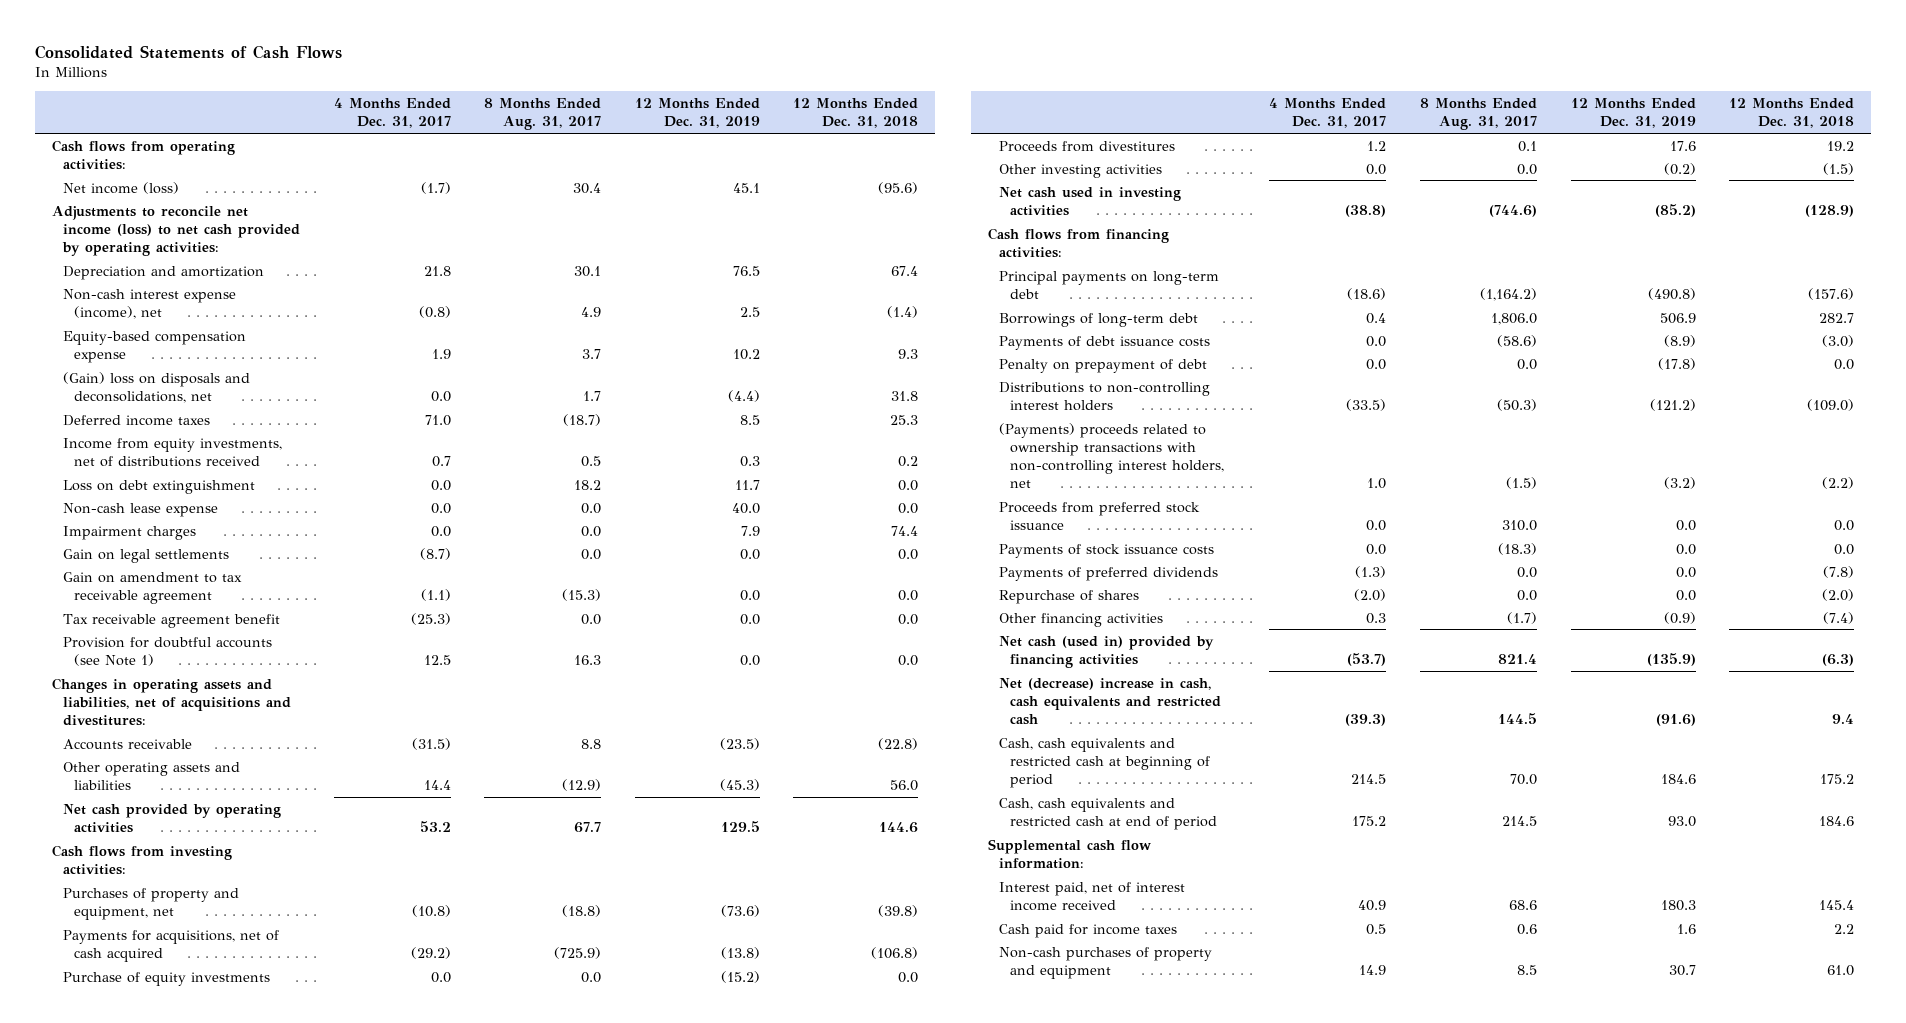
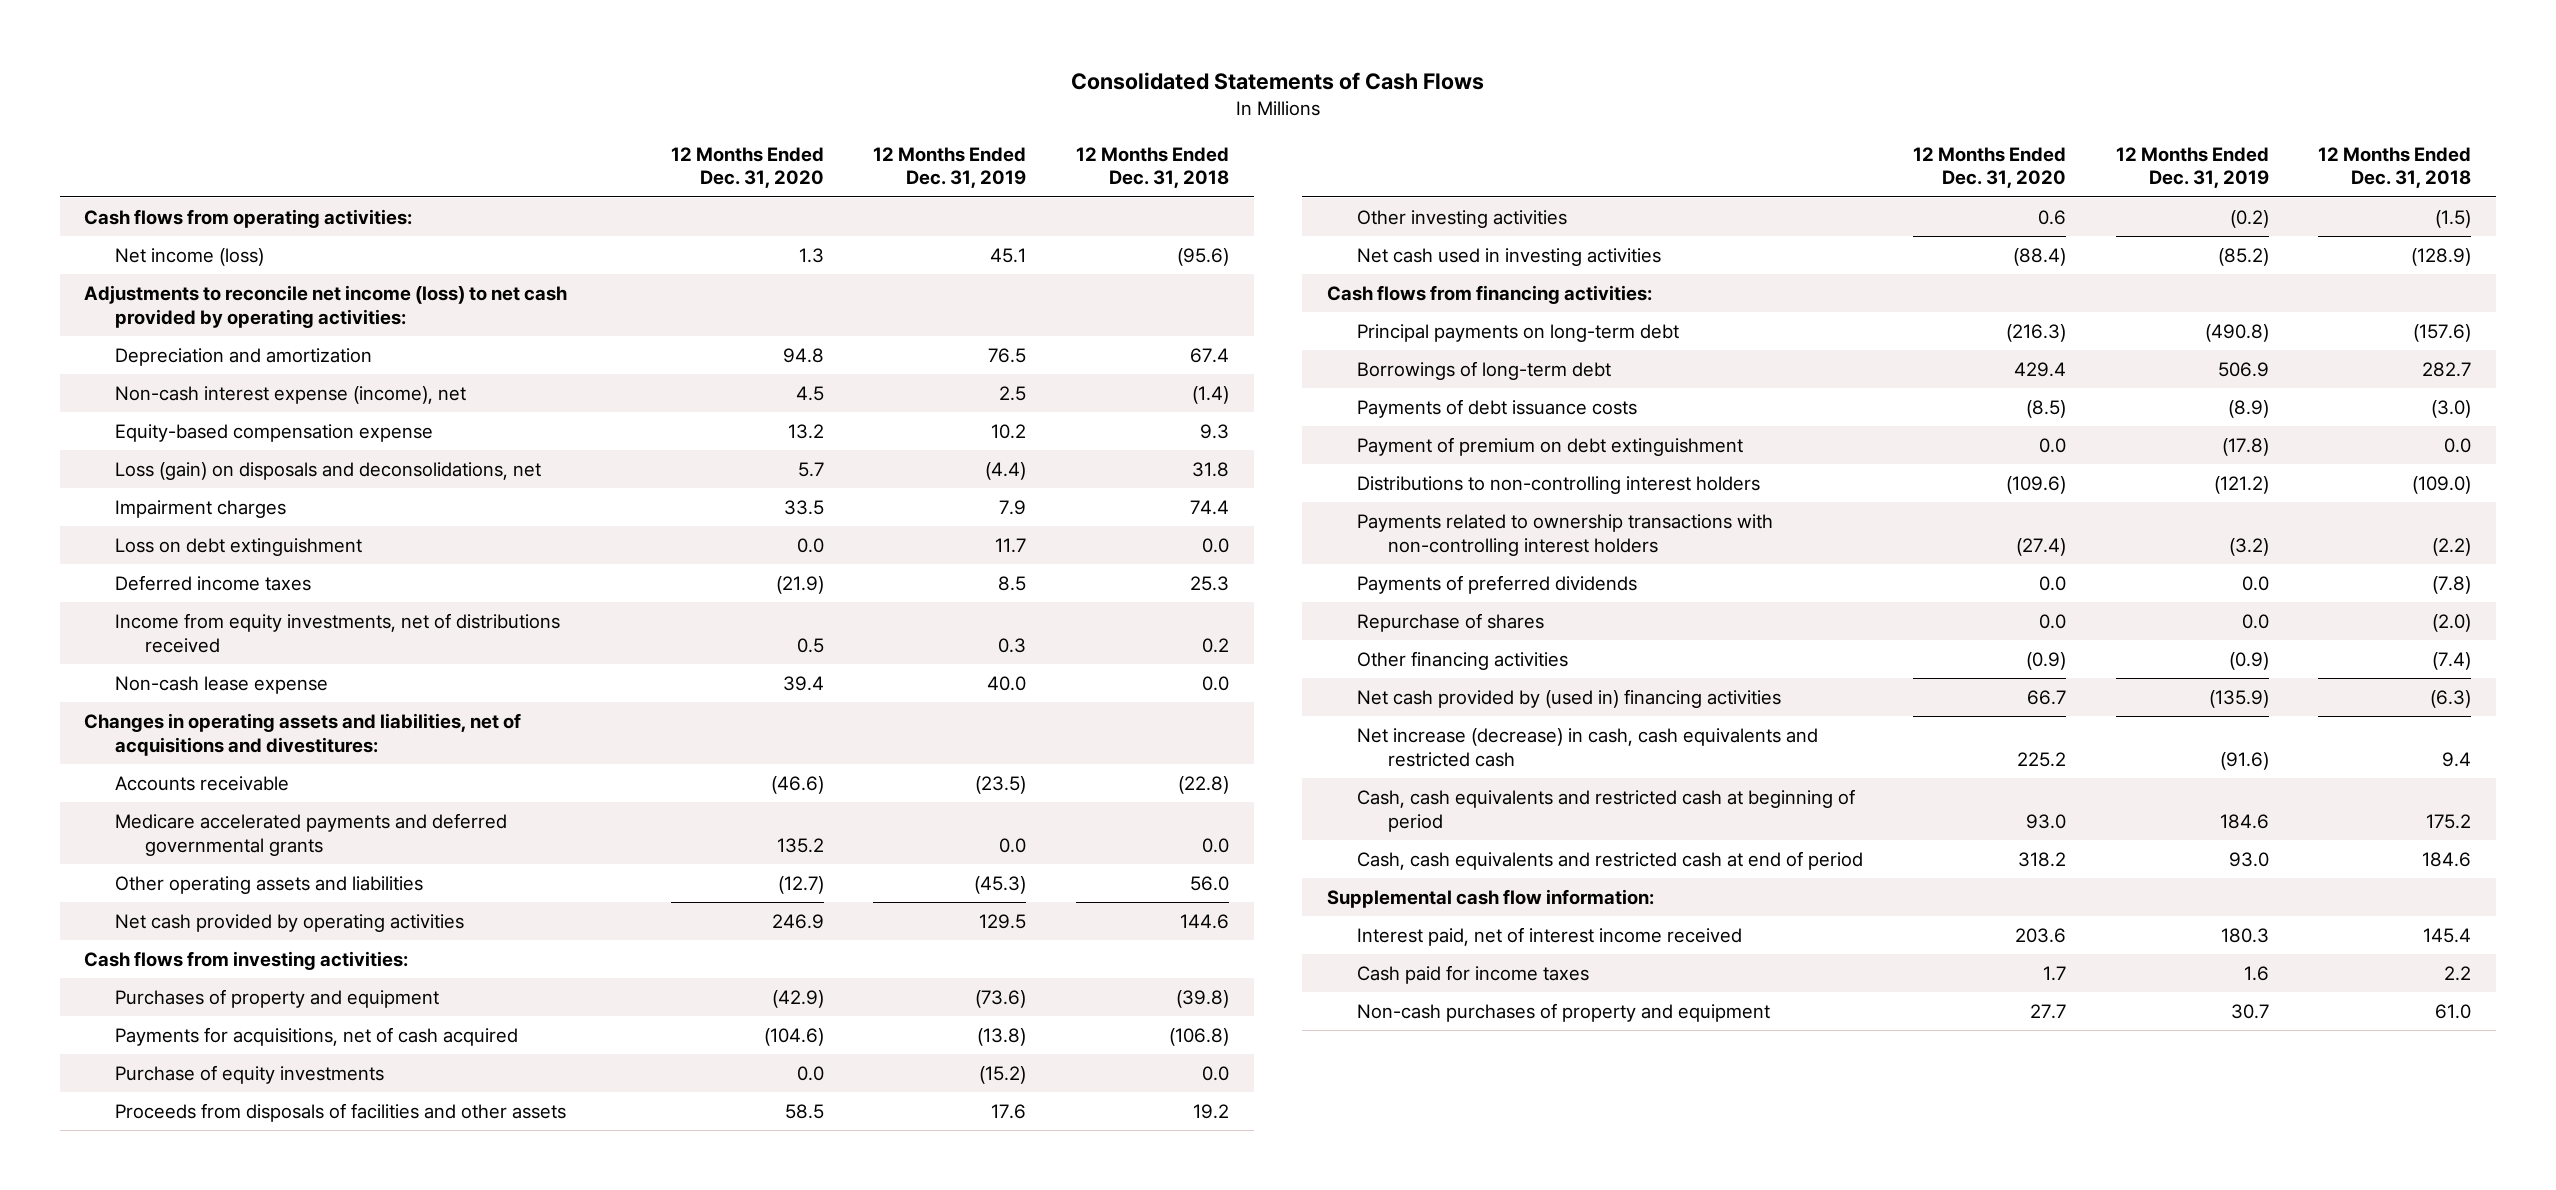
- | 4 Months Ended Dec. 31, 2017 | 8 Months Ended Aug. 31, 2017 | 12 Months Ended Dec. 31, 2019 | 12 Months Ended Dec. 31, 2018
+ | 12 Months Ended Dec. 31, 2020 | 12 Months Ended Dec. 31, 2019 | 12 Months Ended Dec. 31, 2018
- (Gain) loss on disposals and deconsolidations, net | 0.0 | 1.7 | (4.4) | 31.8
+ Loss (gain) on disposals and deconsolidations, net | 5.7 | (4.4) | 31.8
moved up: Impairment charges | 33.5 | 7.9 | 74.4
moved up: Loss on debt extinguishment | 0.0 | 11.7 | 0.0
- Gain on legal settlements | (8.7) | 0.0 | 0.0 | 0.0
- Gain on amendment to tax receivable agreement | (1.1) | (15.3) | 0.0 | 0.0
- Tax receivable agreement benefit | (25.3) | 0.0 | 0.0 | 0.0
- Provision for doubtful accounts (see Note 1) | 12.5 | 16.3 | 0.0 | 0.0
+ Medicare accelerated payments and deferred governmental grants | 135.2 | 0.0 | 0.0
- Purchases of property and equipment, net | (10.8) | (18.8) | (73.6) | (39.8)
+ Purchases of property and equipment | (42.9) | (73.6) | (39.8)
- Proceeds from divestitures | 1.2 | 0.1 | 17.6 | 19.2
+ Proceeds from disposals of facilities and other assets | 58.5 | 17.6 | 19.2
- Penalty on prepayment of debt | 0.0 | 0.0 | (17.8) | 0.0
+ Payment of premium on debt extinguishment | 0.0 | (17.8) | 0.0
- (Payments) proceeds related to ownership transactions with non-controlling interest holders, net | 1.0 | (1.5) | (3.2) | (2.2)
- Proceeds from preferred stock issuance | 0.0 | 310.0 | 0.0 | 0.0
- Payments of stock issuance costs | 0.0 | (18.3) | 0.0 | 0.0
+ Payments related to ownership transactions with non-controlling interest holders | (27.4) | (3.2) | (2.2)
- Net cash (used in) provided by financing activities | (53.7) | 821.4 | (135.9) | (6.3)
- Net (decrease) increase in cash, cash equivalents and restricted cash | (39.3) | 144.5 | (91.6) | 9.4
+ Net cash provided by (used in) financing activities | 66.7 | (135.9) | (6.3)
+ Net increase (decrease) in cash, cash equivalents and restricted cash | 225.2 | (91.6) | 9.4

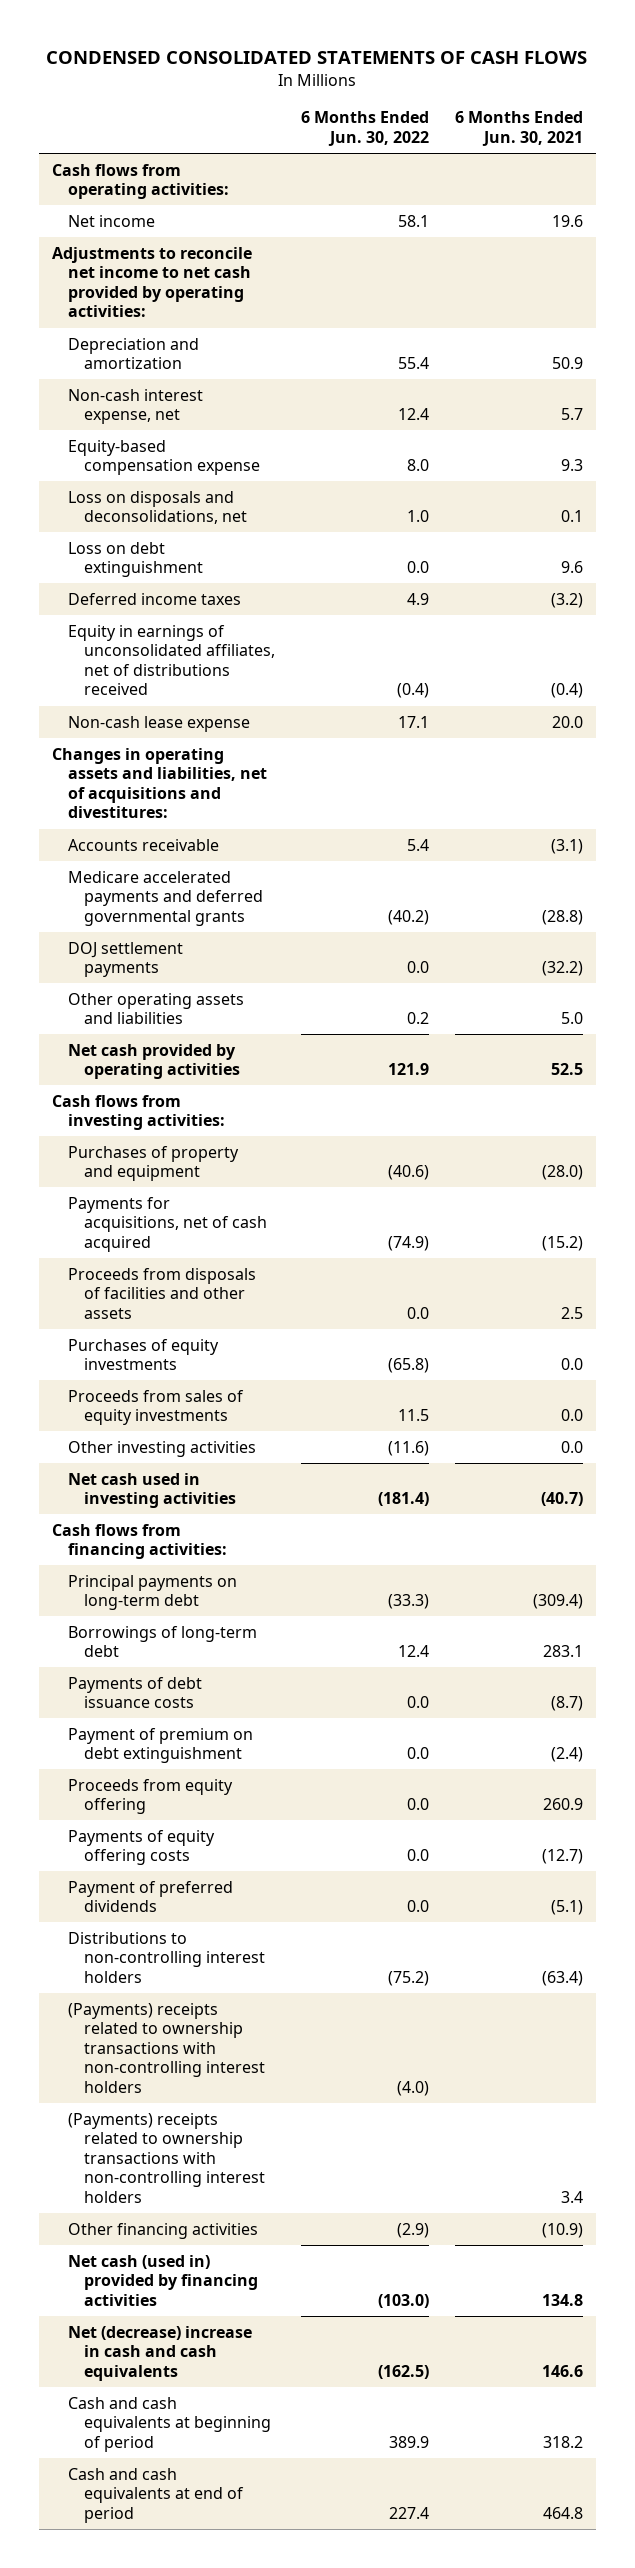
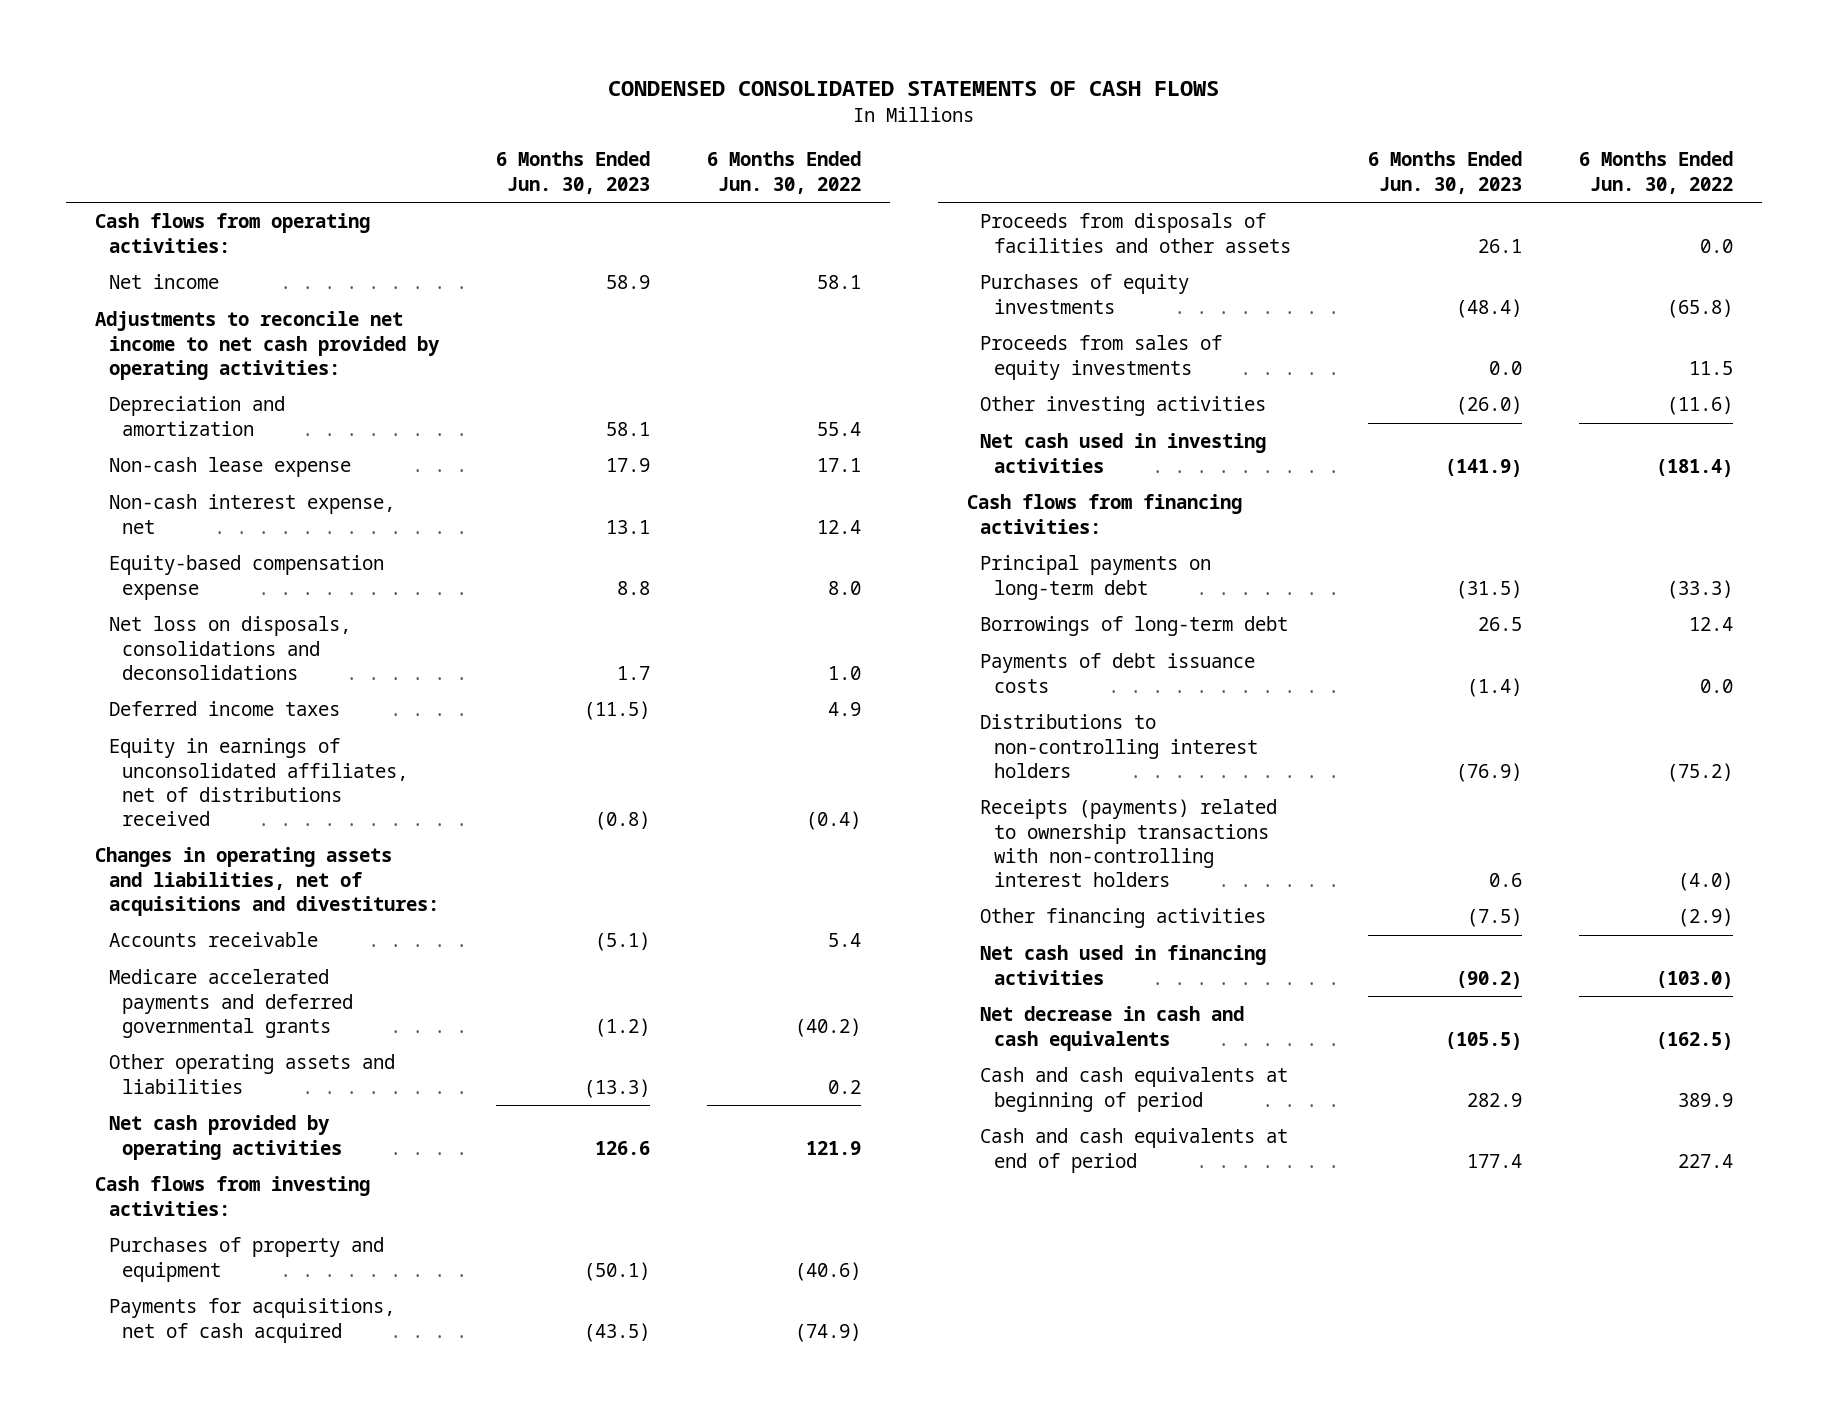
- | 6 Months Ended Jun. 30, 2022 | 6 Months Ended Jun. 30, 2021
+ | 6 Months Ended Jun. 30, 2023 | 6 Months Ended Jun. 30, 2022
moved up: Non-cash lease expense | 17.9 | 17.1
- Loss on disposals and deconsolidations, net | 1.0 | 0.1
- Loss on debt extinguishment | 0.0 | 9.6
+ Net loss on disposals, consolidations and deconsolidations | 1.7 | 1.0
- DOJ settlement payments | 0.0 | (32.2)
- Payment of premium on debt extinguishment | 0.0 | (2.4)
- Proceeds from equity offering | 0.0 | 260.9
- Payments of equity offering costs | 0.0 | (12.7)
- Payment of preferred dividends | 0.0 | (5.1)
- (Payments) receipts related to ownership transactions with non-controlling interest holders | (4.0) |
- (Payments) receipts related to ownership transactions with non-controlling interest holders | | 3.4
+ Receipts (payments) related to ownership transactions with non-controlling interest holders | 0.6 | (4.0)
- Net cash (used in) provided by financing activities | (103.0) | 134.8
- Net (decrease) increase in cash and cash equivalents | (162.5) | 146.6
+ Net cash used in financing activities | (90.2) | (103.0)
+ Net decrease in cash and cash equivalents | (105.5) | (162.5)

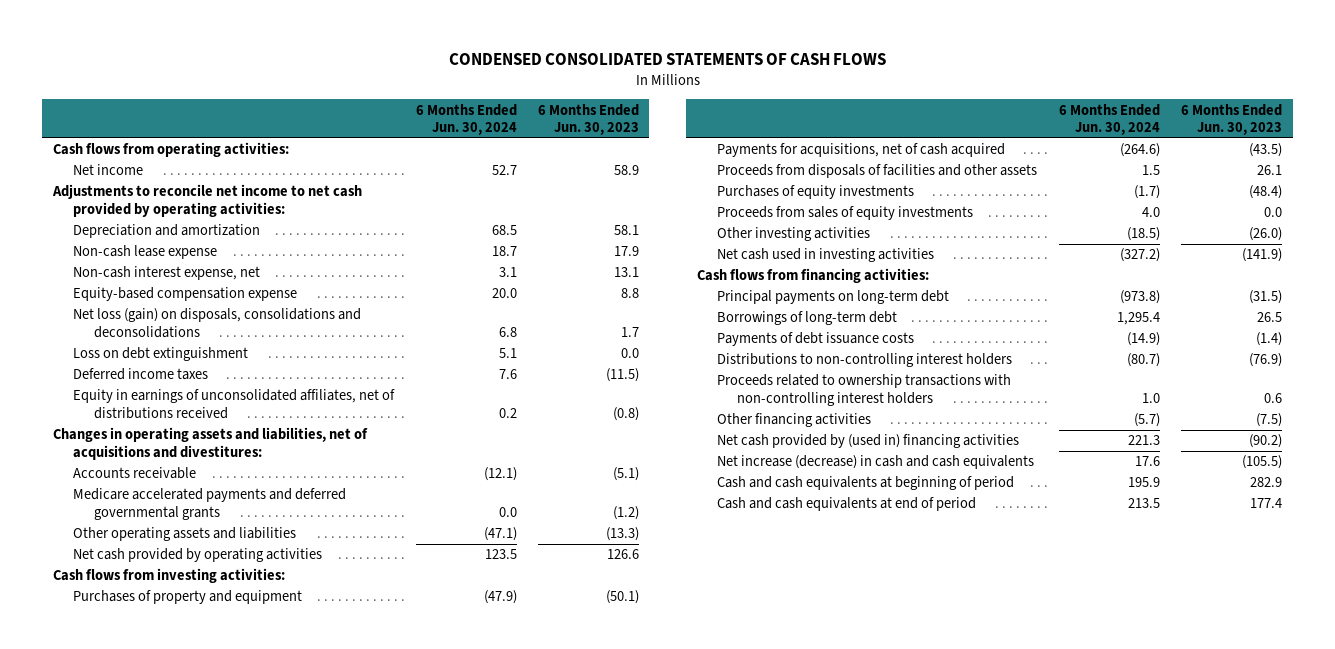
- | 6 Months Ended Jun. 30, 2023 | 6 Months Ended Jun. 30, 2022
+ | 6 Months Ended Jun. 30, 2024 | 6 Months Ended Jun. 30, 2023
- Net loss on disposals, consolidations and deconsolidations | 1.7 | 1.0
+ Net loss (gain) on disposals, consolidations and deconsolidations | 6.8 | 1.7
+ Loss on debt extinguishment | 5.1 | 0.0
- Receipts (payments) related to ownership transactions with non-controlling interest holders | 0.6 | (4.0)
+ Proceeds related to ownership transactions with non-controlling interest holders | 1.0 | 0.6
- Net cash used in financing activities | (90.2) | (103.0)
- Net decrease in cash and cash equivalents | (105.5) | (162.5)
+ Net cash provided by (used in) financing activities | 221.3 | (90.2)
+ Net increase (decrease) in cash and cash equivalents | 17.6 | (105.5)

